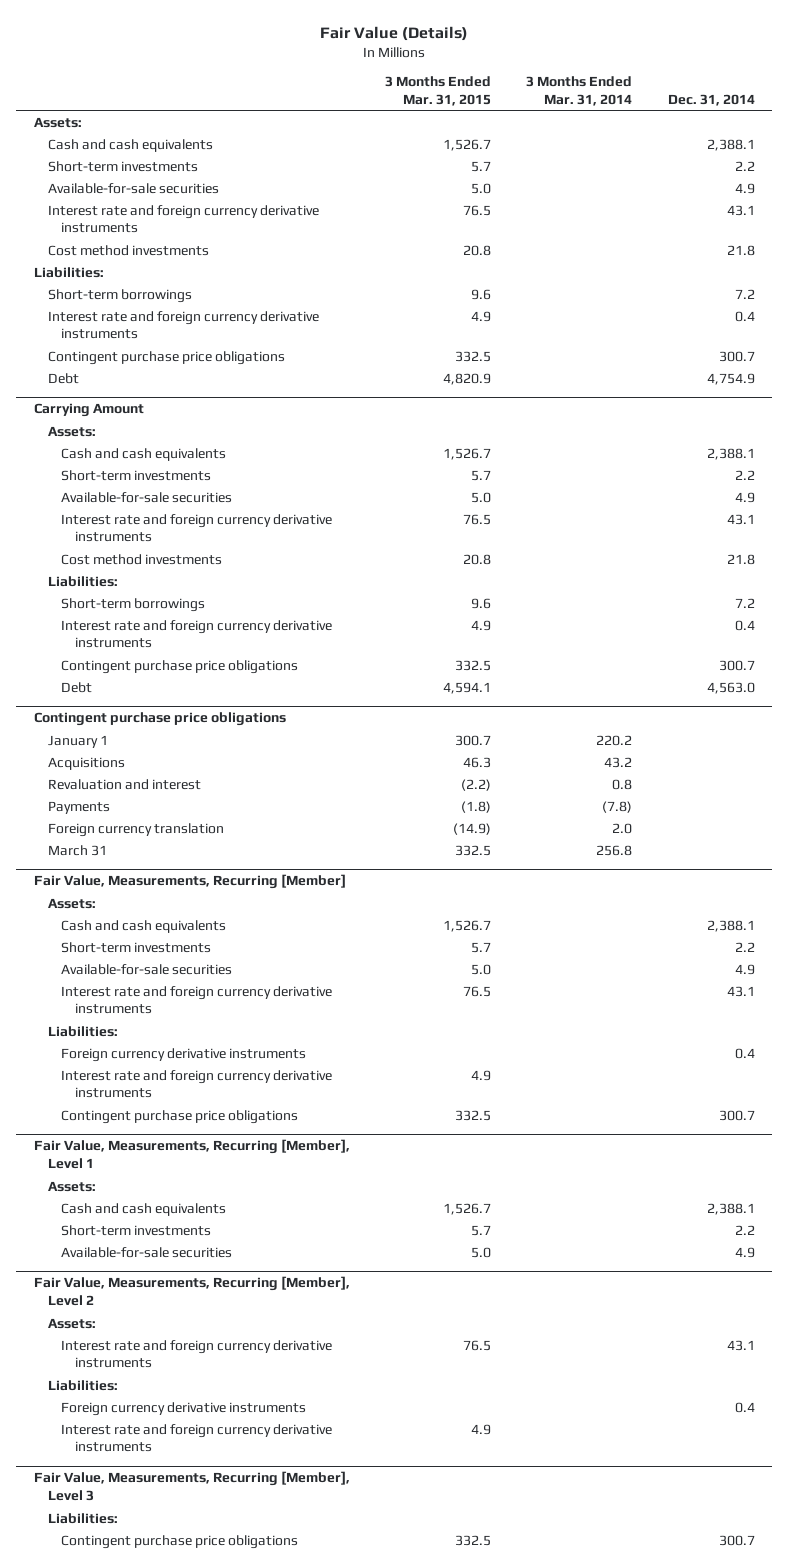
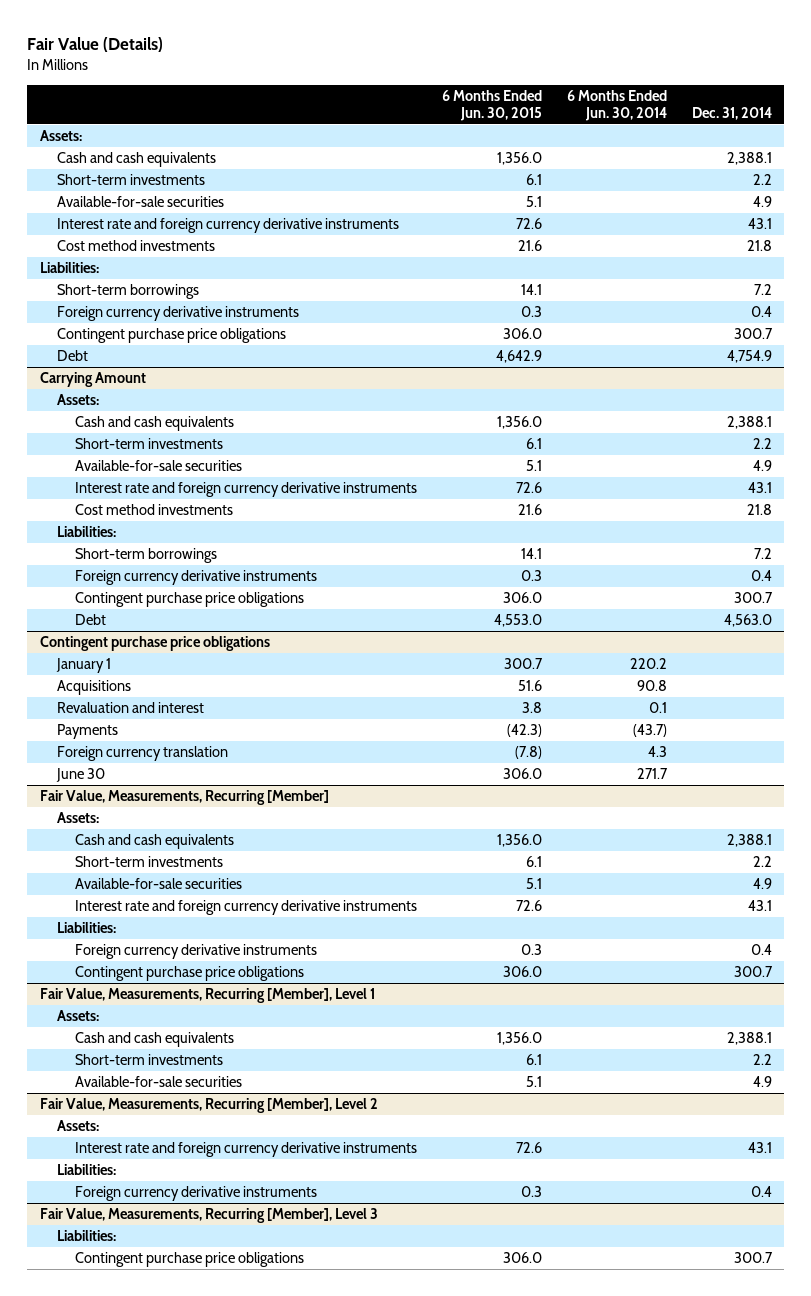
- | 3 Months Ended Mar. 31, 2015 | 3 Months Ended Mar. 31, 2014 | Dec. 31, 2014
+ | 6 Months Ended Jun. 30, 2015 | 6 Months Ended Jun. 30, 2014 | Dec. 31, 2014
- Interest rate and foreign currency derivative instruments | 4.9 | | 0.4
+ Foreign currency derivative instruments | 0.3 | | 0.4
@ Carrying Amount
- Interest rate and foreign currency derivative instruments | 4.9 | | 0.4
+ Foreign currency derivative instruments | 0.3 | | 0.4
@ Contingent purchase price obligations
- March 31 | 332.5 | 256.8 |
+ June 30 | 306.0 | 271.7 |
@ Fair Value, Measurements, Recurring [Member]
- Interest rate and foreign currency derivative instruments | 4.9 | |
@ Fair Value, Measurements, Recurring [Member], Level 2
- Interest rate and foreign currency derivative instruments | 4.9 | |

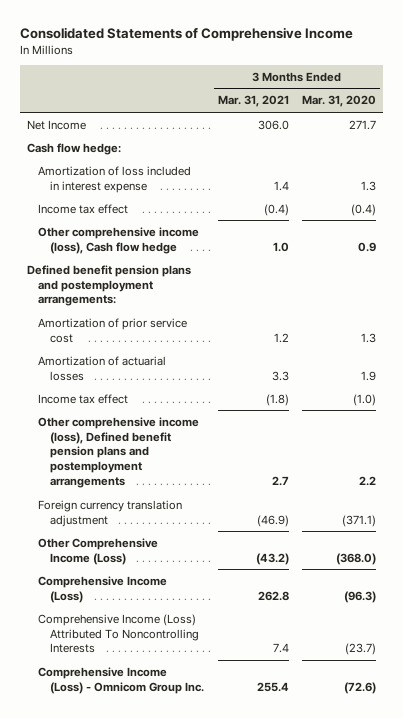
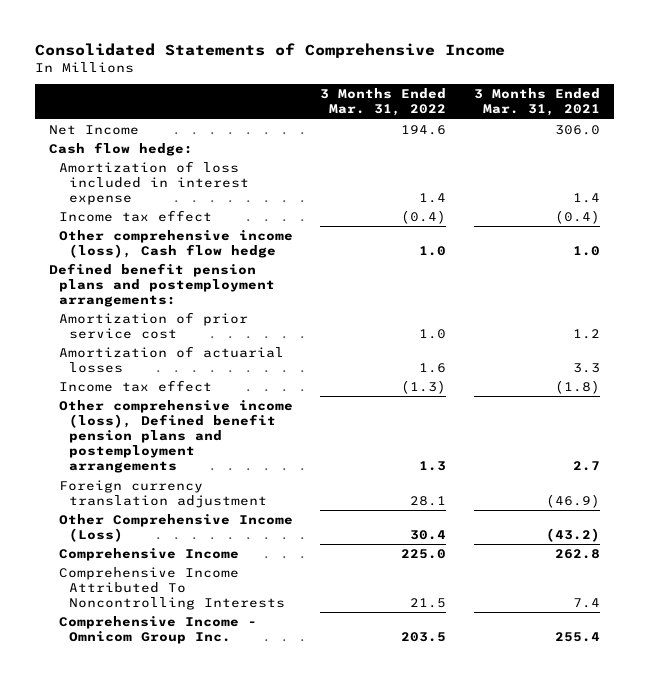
- | 3 Months Ended Mar. 31, 2021 | 3 Months Ended Mar. 31, 2020
+ | 3 Months Ended Mar. 31, 2022 | 3 Months Ended Mar. 31, 2021
- Comprehensive Income (Loss) | 262.8 | (96.3)
- Comprehensive Income (Loss) Attributed To Noncontrolling Interests | 7.4 | (23.7)
- Comprehensive Income (Loss) - Omnicom Group Inc. | 255.4 | (72.6)
+ Comprehensive Income | 225.0 | 262.8
+ Comprehensive Income Attributed To Noncontrolling Interests | 21.5 | 7.4
+ Comprehensive Income - Omnicom Group Inc. | 203.5 | 255.4

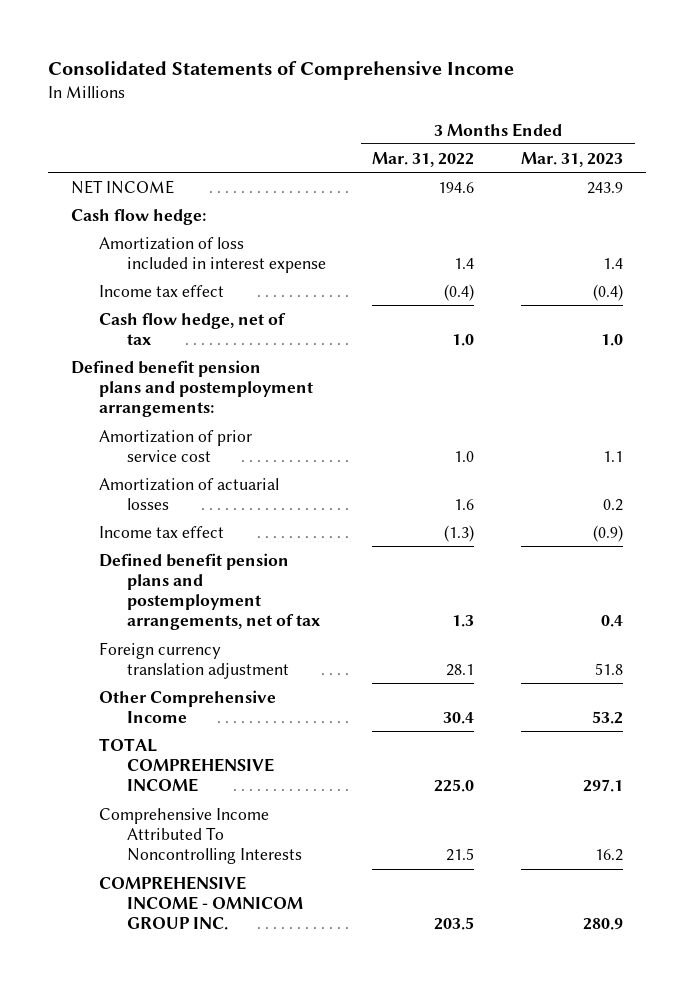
- | 3 Months Ended Mar. 31, 2022 | 3 Months Ended Mar. 31, 2021
+ | 3 Months Ended Mar. 31, 2022 | 3 Months Ended Mar. 31, 2023
- Net Income | 194.6 | 306.0
+ NET INCOME | 194.6 | 243.9
- Other comprehensive income (loss), Cash flow hedge | 1.0 | 1.0
+ Cash flow hedge, net of tax | 1.0 | 1.0
- Other comprehensive income (loss), Defined benefit pension plans and postemployment arrangements | 1.3 | 2.7
+ Defined benefit pension plans and postemployment arrangements, net of tax | 1.3 | 0.4
- Other Comprehensive Income (Loss) | 30.4 | (43.2)
- Comprehensive Income | 225.0 | 262.8
+ Other Comprehensive Income | 30.4 | 53.2
+ TOTAL COMPREHENSIVE INCOME | 225.0 | 297.1
- Comprehensive Income - Omnicom Group Inc. | 203.5 | 255.4
+ COMPREHENSIVE INCOME - OMNICOM GROUP INC. | 203.5 | 280.9

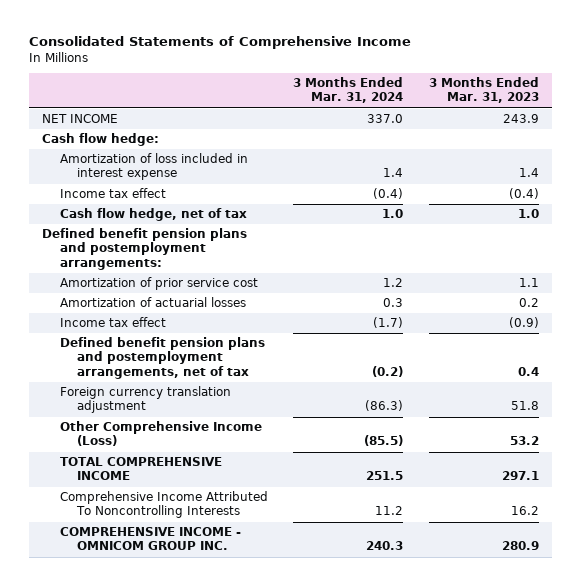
- | 3 Months Ended Mar. 31, 2022 | 3 Months Ended Mar. 31, 2023
+ | 3 Months Ended Mar. 31, 2024 | 3 Months Ended Mar. 31, 2023
- Other Comprehensive Income | 30.4 | 53.2
+ Other Comprehensive Income (Loss) | (85.5) | 53.2

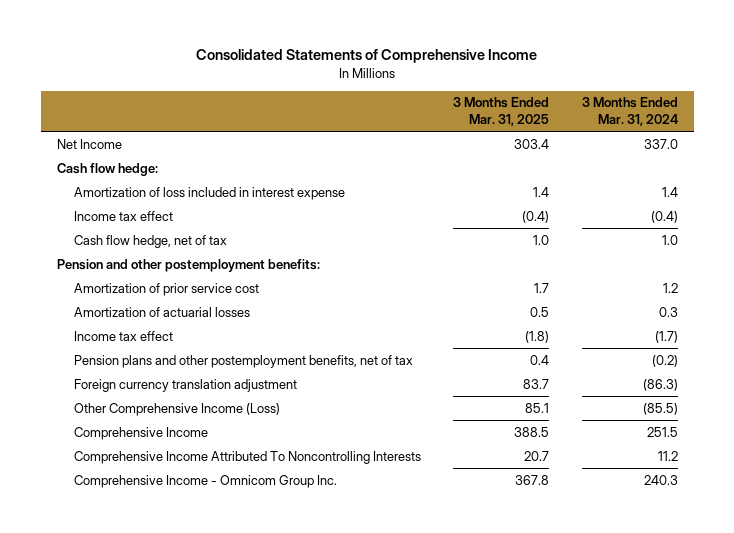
- | 3 Months Ended Mar. 31, 2024 | 3 Months Ended Mar. 31, 2023
+ | 3 Months Ended Mar. 31, 2025 | 3 Months Ended Mar. 31, 2024
- NET INCOME | 337.0 | 243.9
+ Net Income | 303.4 | 337.0
- Defined benefit pension plans and postemployment arrangements:
+ Pension and other postemployment benefits:
- Defined benefit pension plans and postemployment arrangements, net of tax | (0.2) | 0.4
+ Pension plans and other postemployment benefits, net of tax | 0.4 | (0.2)
- TOTAL COMPREHENSIVE INCOME | 251.5 | 297.1
+ Comprehensive Income | 388.5 | 251.5
- COMPREHENSIVE INCOME - OMNICOM GROUP INC. | 240.3 | 280.9
+ Comprehensive Income - Omnicom Group Inc. | 367.8 | 240.3

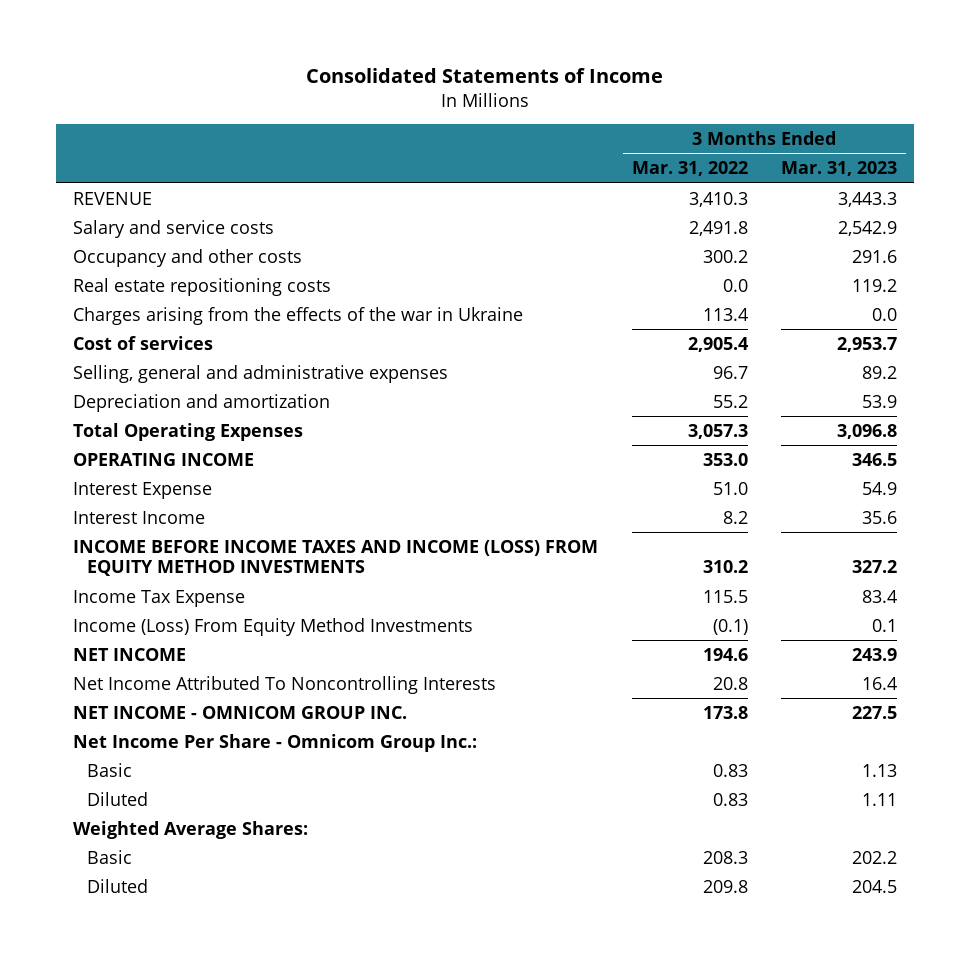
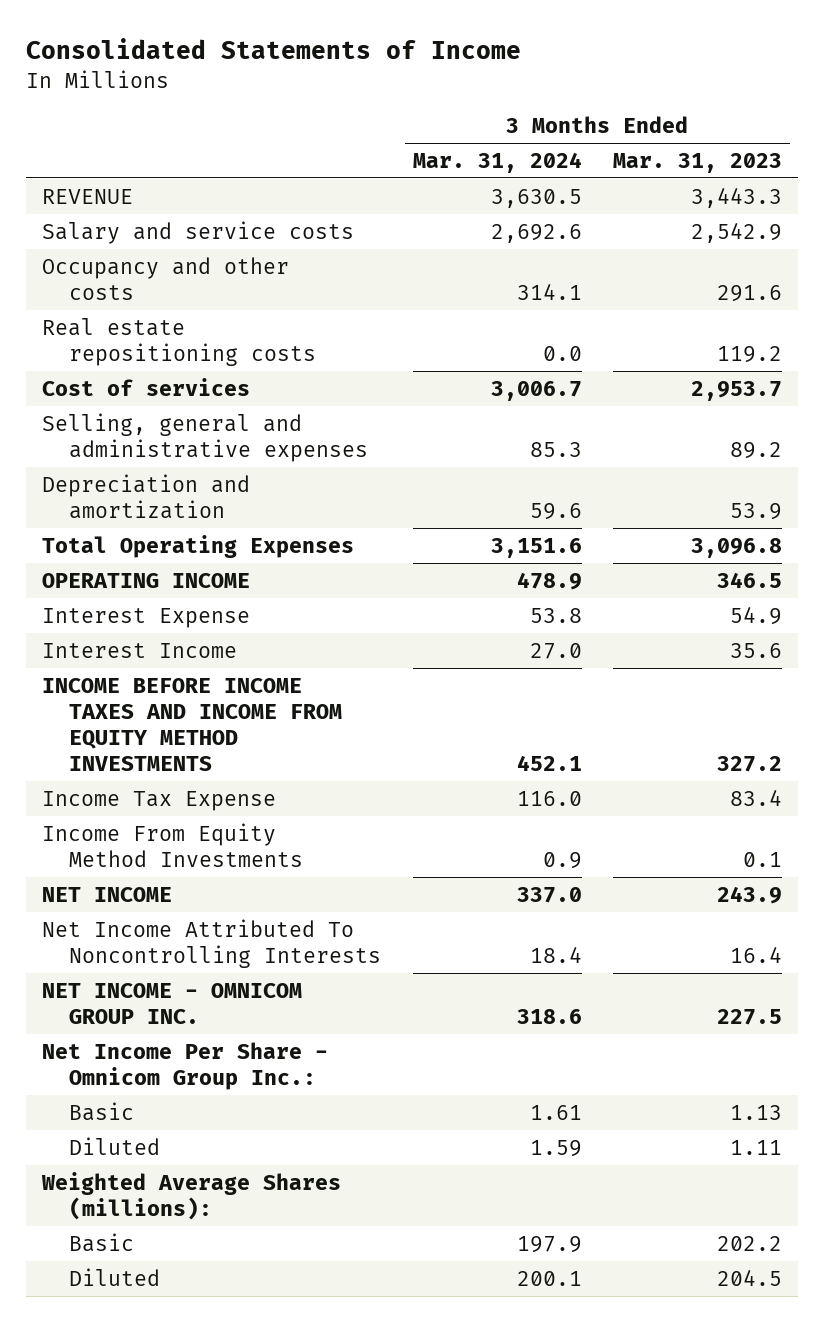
- | 3 Months Ended Mar. 31, 2022 | 3 Months Ended Mar. 31, 2023
+ | 3 Months Ended Mar. 31, 2024 | 3 Months Ended Mar. 31, 2023
- Charges arising from the effects of the war in Ukraine | 113.4 | 0.0
- INCOME BEFORE INCOME TAXES AND INCOME (LOSS) FROM EQUITY METHOD INVESTMENTS | 310.2 | 327.2
+ INCOME BEFORE INCOME TAXES AND INCOME FROM EQUITY METHOD INVESTMENTS | 452.1 | 327.2
- Income (Loss) From Equity Method Investments | (0.1) | 0.1
+ Income From Equity Method Investments | 0.9 | 0.1
- Weighted Average Shares:
+ Weighted Average Shares (millions):

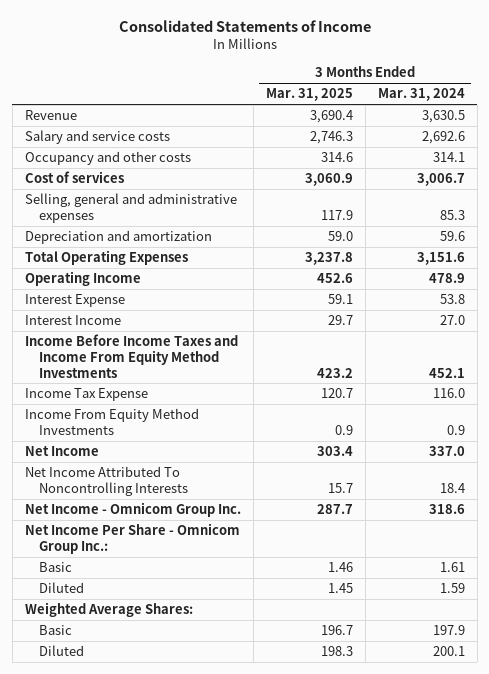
- | 3 Months Ended Mar. 31, 2024 | 3 Months Ended Mar. 31, 2023
+ | 3 Months Ended Mar. 31, 2025 | 3 Months Ended Mar. 31, 2024
- REVENUE | 3,630.5 | 3,443.3
+ Revenue | 3,690.4 | 3,630.5
- Real estate repositioning costs | 0.0 | 119.2
- OPERATING INCOME | 478.9 | 346.5
+ Operating Income | 452.6 | 478.9
- INCOME BEFORE INCOME TAXES AND INCOME FROM EQUITY METHOD INVESTMENTS | 452.1 | 327.2
+ Income Before Income Taxes and Income From Equity Method Investments | 423.2 | 452.1
- NET INCOME | 337.0 | 243.9
+ Net Income | 303.4 | 337.0
- NET INCOME - OMNICOM GROUP INC. | 318.6 | 227.5
+ Net Income - Omnicom Group Inc. | 287.7 | 318.6
- Weighted Average Shares (millions):
+ Weighted Average Shares:

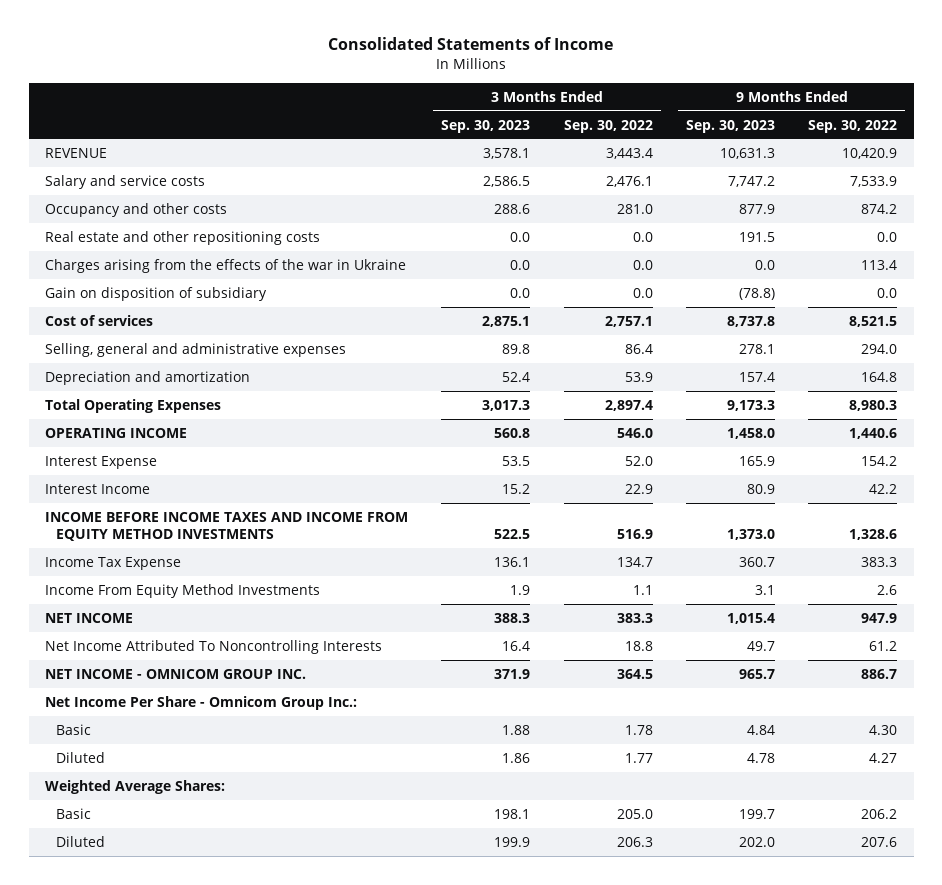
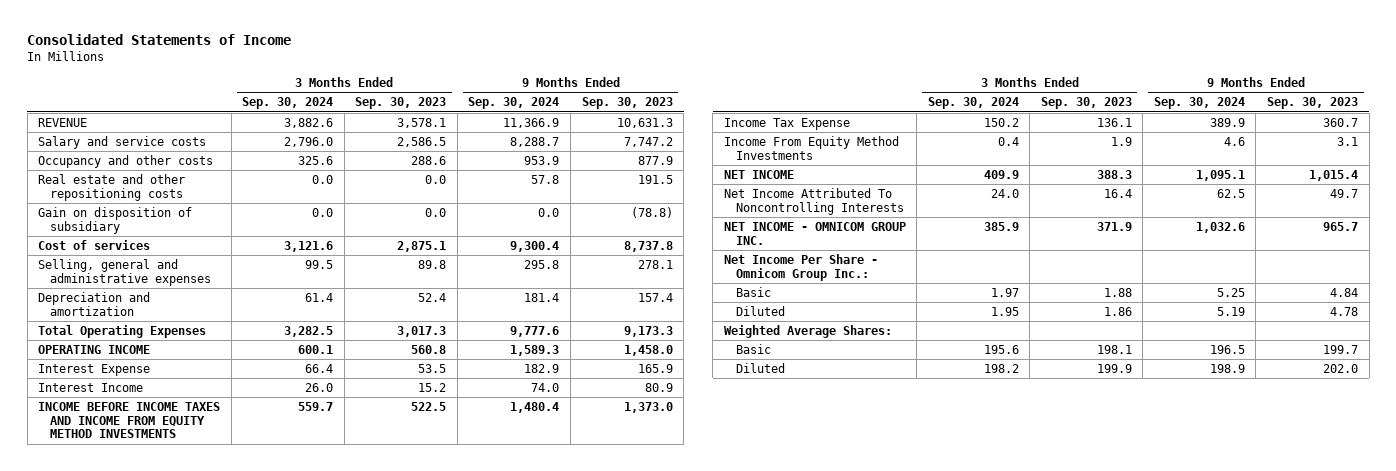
- | 3 Months Ended Sep. 30, 2023 | 3 Months Ended Sep. 30, 2022 | 9 Months Ended Sep. 30, 2023 | 9 Months Ended Sep. 30, 2022
+ | 3 Months Ended Sep. 30, 2024 | 3 Months Ended Sep. 30, 2023 | 9 Months Ended Sep. 30, 2024 | 9 Months Ended Sep. 30, 2023
- Charges arising from the effects of the war in Ukraine | 0.0 | 0.0 | 0.0 | 113.4

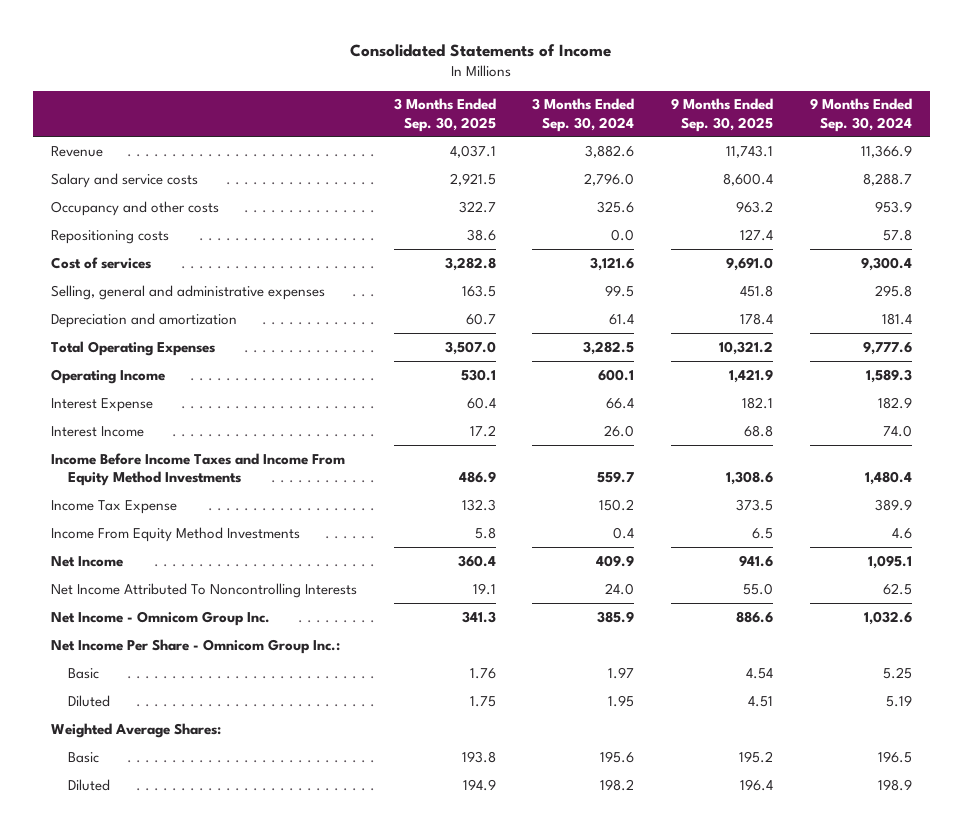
- | 3 Months Ended Sep. 30, 2024 | 3 Months Ended Sep. 30, 2023 | 9 Months Ended Sep. 30, 2024 | 9 Months Ended Sep. 30, 2023
+ | 3 Months Ended Sep. 30, 2025 | 3 Months Ended Sep. 30, 2024 | 9 Months Ended Sep. 30, 2025 | 9 Months Ended Sep. 30, 2024
- REVENUE | 3,882.6 | 3,578.1 | 11,366.9 | 10,631.3
+ Revenue | 4,037.1 | 3,882.6 | 11,743.1 | 11,366.9
- Real estate and other repositioning costs | 0.0 | 0.0 | 57.8 | 191.5
- Gain on disposition of subsidiary | 0.0 | 0.0 | 0.0 | (78.8)
+ Repositioning costs | 38.6 | 0.0 | 127.4 | 57.8
- OPERATING INCOME | 600.1 | 560.8 | 1,589.3 | 1,458.0
+ Operating Income | 530.1 | 600.1 | 1,421.9 | 1,589.3
- INCOME BEFORE INCOME TAXES AND INCOME FROM EQUITY METHOD INVESTMENTS | 559.7 | 522.5 | 1,480.4 | 1,373.0
+ Income Before Income Taxes and Income From Equity Method Investments | 486.9 | 559.7 | 1,308.6 | 1,480.4
- NET INCOME | 409.9 | 388.3 | 1,095.1 | 1,015.4
+ Net Income | 360.4 | 409.9 | 941.6 | 1,095.1
- NET INCOME - OMNICOM GROUP INC. | 385.9 | 371.9 | 1,032.6 | 965.7
+ Net Income - Omnicom Group Inc. | 341.3 | 385.9 | 886.6 | 1,032.6

